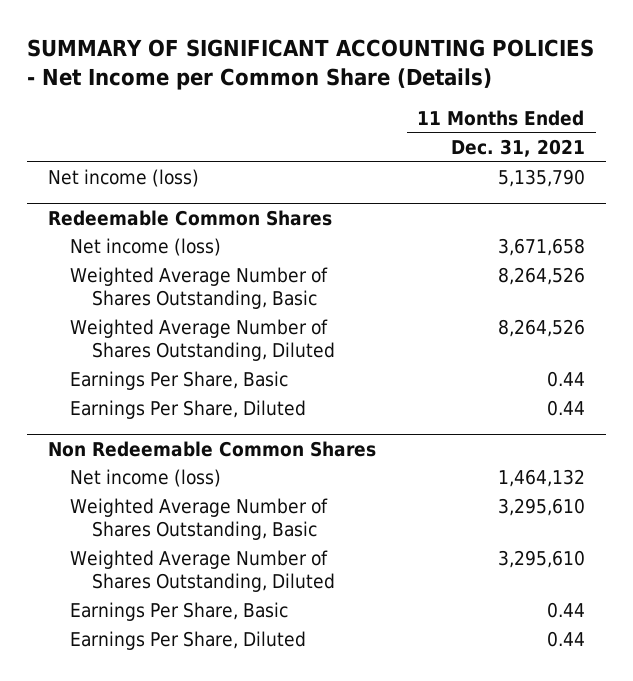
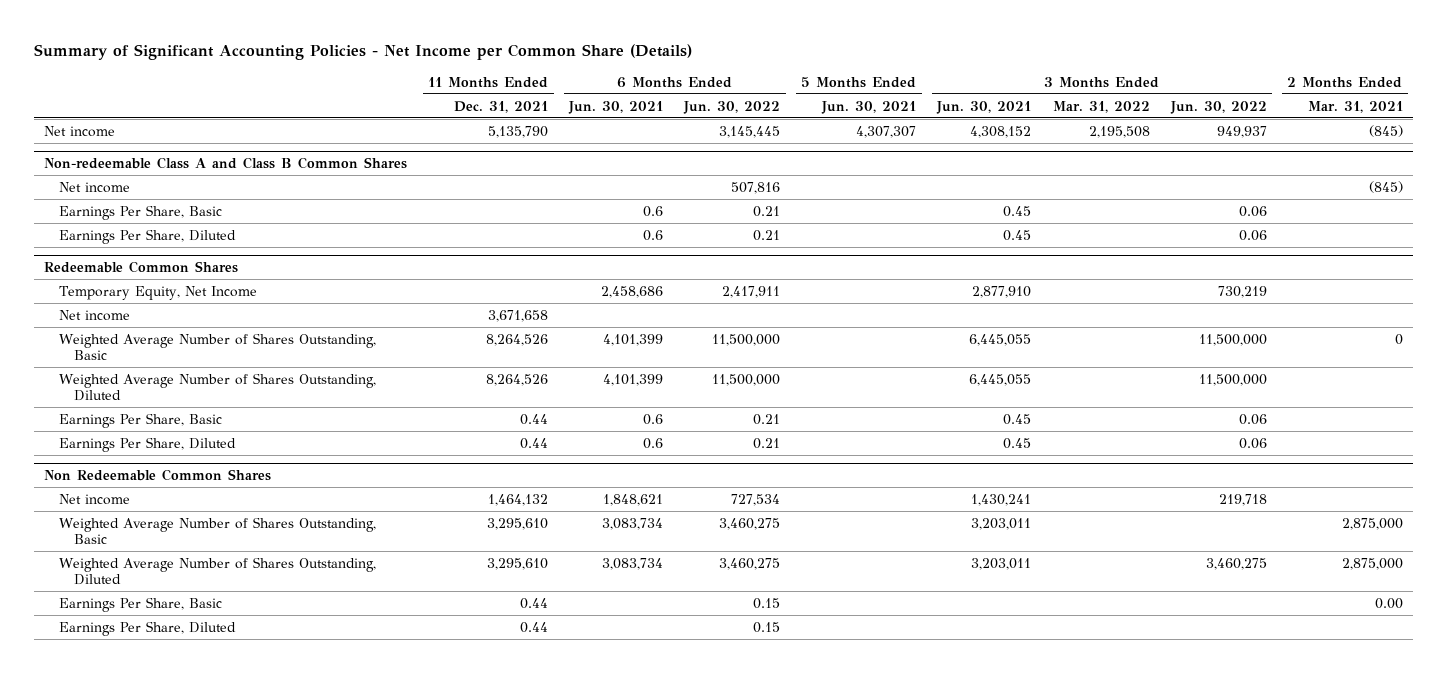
- SUMMARY OF SIGNIFICANT ACCOUNTING POLICIES - Net Income per Common Share (Details)
+ Summary of Significant Accounting Policies - Net Income per Common Share (Details)
- | 11 Months Ended Dec. 31, 2021
+ | 11 Months Ended Dec. 31, 2021 | 6 Months Ended Jun. 30, 2021 | 6 Months Ended Jun. 30, 2022 | 5 Months Ended Jun. 30, 2021 | 3 Months Ended Jun. 30, 2021 | 3 Months Ended Mar. 31, 2022 | 3 Months Ended Jun. 30, 2022 | 2 Months Ended Mar. 31, 2021
- Net income (loss) | 5,135,790
+ Net income | 5,135,790 | | 3,145,445 | 4,307,307 | 4,308,152 | 2,195,508 | 949,937 | (845)
+ Non-redeemable Class A and Class B Common Shares
+ Net income | | | 507,816 | | | | | (845)
+ Earnings Per Share, Basic | | 0.6 | 0.21 | | 0.45 | | 0.06 |
+ Earnings Per Share, Diluted | | 0.6 | 0.21 | | 0.45 | | 0.06 |
@ Redeemable Common Shares
- Net income (loss) | 3,671,658
+ Temporary Equity, Net Income | | 2,458,686 | 2,417,911 | | 2,877,910 | | 730,219 |
+ Net income | 3,671,658 | | | | | | |
@ Non Redeemable Common Shares
- Net income (loss) | 1,464,132
+ Net income | 1,464,132 | 1,848,621 | 727,534 | | 1,430,241 | | 219,718 |

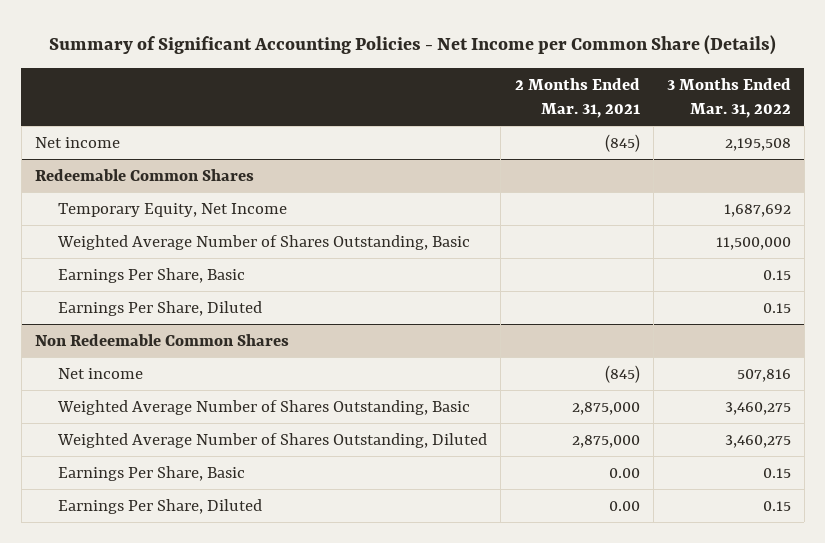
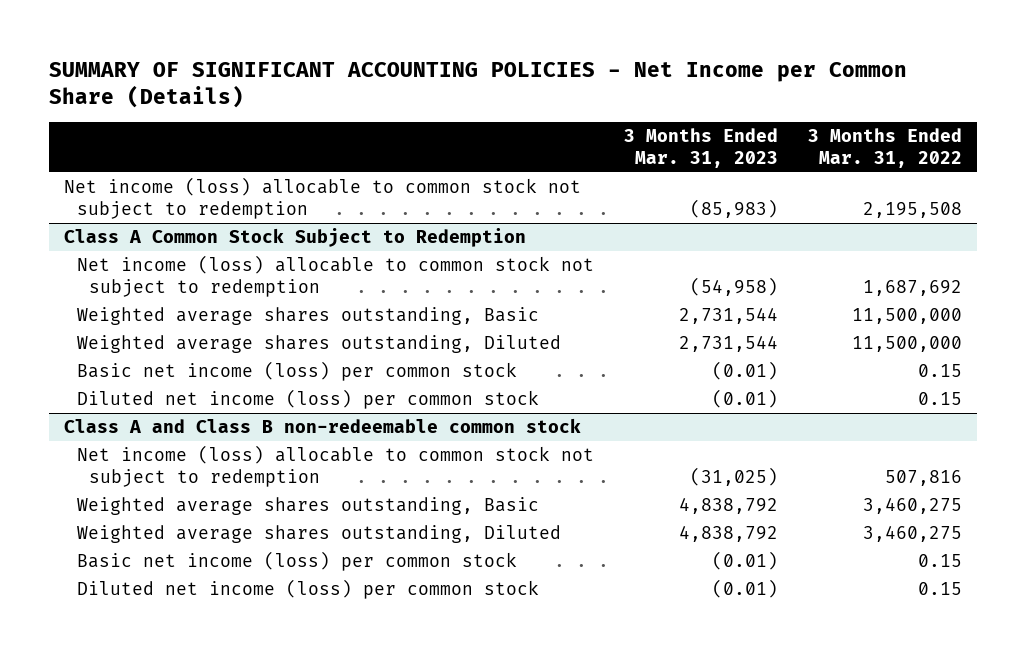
- Summary of Significant Accounting Policies - Net Income per Common Share (Details)
+ SUMMARY OF SIGNIFICANT ACCOUNTING POLICIES - Net Income per Common Share (Details)
- | 2 Months Ended Mar. 31, 2021 | 3 Months Ended Mar. 31, 2022
+ | 3 Months Ended Mar. 31, 2023 | 3 Months Ended Mar. 31, 2022
- Net income | (845) | 2,195,508
- Redeemable Common Shares
- Temporary Equity, Net Income | | 1,687,692
- Weighted Average Number of Shares Outstanding, Basic | | 11,500,000
- Earnings Per Share, Basic | | 0.15
- Earnings Per Share, Diluted | | 0.15
- Non Redeemable Common Shares
- Net income | (845) | 507,816
- Weighted Average Number of Shares Outstanding, Basic | 2,875,000 | 3,460,275
- Weighted Average Number of Shares Outstanding, Diluted | 2,875,000 | 3,460,275
- Earnings Per Share, Basic | 0.00 | 0.15
- Earnings Per Share, Diluted | 0.00 | 0.15
+ Net income (loss) allocable to common stock not subject to redemption | (85,983) | 2,195,508
+ Class A Common Stock Subject to Redemption
+ Net income (loss) allocable to common stock not subject to redemption | (54,958) | 1,687,692
+ Weighted average shares outstanding, Basic | 2,731,544 | 11,500,000
+ Weighted average shares outstanding, Diluted | 2,731,544 | 11,500,000
+ Basic net income (loss) per common stock | (0.01) | 0.15
+ Diluted net income (loss) per common stock | (0.01) | 0.15
+ Class A and Class B non-redeemable common stock
+ Net income (loss) allocable to common stock not subject to redemption | (31,025) | 507,816
+ Weighted average shares outstanding, Basic | 4,838,792 | 3,460,275
+ Weighted average shares outstanding, Diluted | 4,838,792 | 3,460,275
+ Basic net income (loss) per common stock | (0.01) | 0.15
+ Diluted net income (loss) per common stock | (0.01) | 0.15

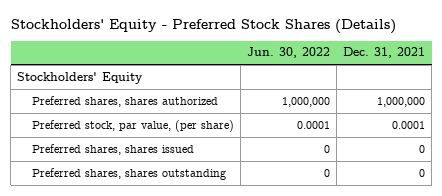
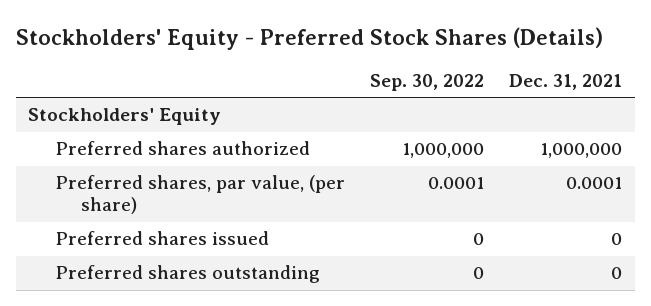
- | Jun. 30, 2022 | Dec. 31, 2021
+ | Sep. 30, 2022 | Dec. 31, 2021
- Preferred shares, shares authorized | 1,000,000 | 1,000,000
- Preferred stock, par value, (per share) | 0.0001 | 0.0001
- Preferred shares, shares issued | 0 | 0
- Preferred shares, shares outstanding | 0 | 0
+ Preferred shares authorized | 1,000,000 | 1,000,000
+ Preferred shares, par value, (per share) | 0.0001 | 0.0001
+ Preferred shares issued | 0 | 0
+ Preferred shares outstanding | 0 | 0

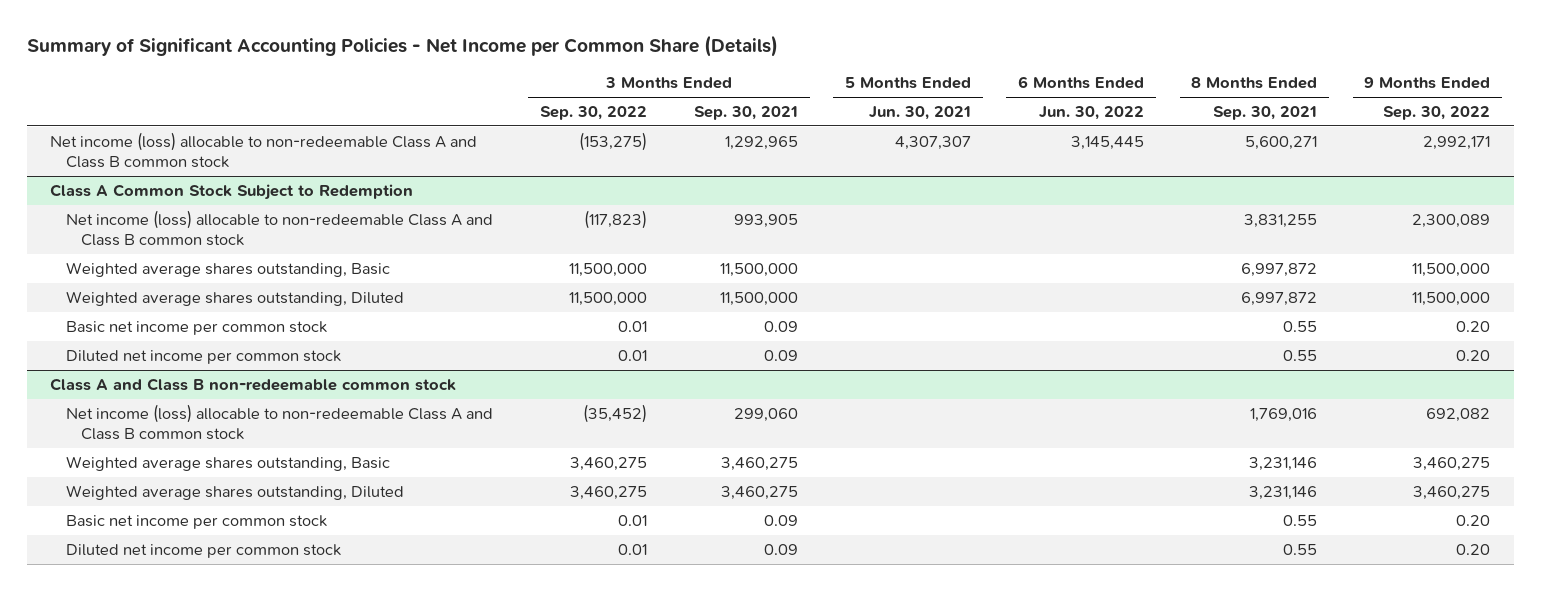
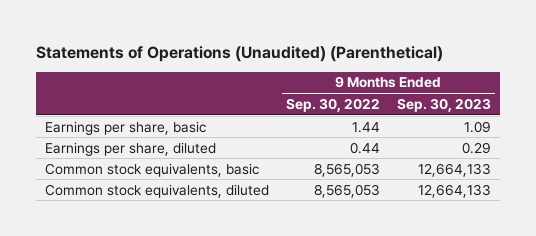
- Summary of Significant Accounting Policies - Net Income per Common Share (Details)
+ Statements of Operations (Unaudited) (Parenthetical)
- | 3 Months Ended Sep. 30, 2022 | 3 Months Ended Sep. 30, 2021 | 5 Months Ended Jun. 30, 2021 | 6 Months Ended Jun. 30, 2022 | 8 Months Ended Sep. 30, 2021 | 9 Months Ended Sep. 30, 2022
+ | 9 Months Ended Sep. 30, 2022 | 9 Months Ended Sep. 30, 2023
- Net income (loss) allocable to non-redeemable Class A and Class B common stock | (153,275) | 1,292,965 | 4,307,307 | 3,145,445 | 5,600,271 | 2,992,171
- Class A Common Stock Subject to Redemption
- Net income (loss) allocable to non-redeemable Class A and Class B common stock | (117,823) | 993,905 | | | 3,831,255 | 2,300,089
- Weighted average shares outstanding, Basic | 11,500,000 | 11,500,000 | | | 6,997,872 | 11,500,000
- Weighted average shares outstanding, Diluted | 11,500,000 | 11,500,000 | | | 6,997,872 | 11,500,000
- Basic net income per common stock | 0.01 | 0.09 | | | 0.55 | 0.20
- Diluted net income per common stock | 0.01 | 0.09 | | | 0.55 | 0.20
- Class A and Class B non-redeemable common stock
- Net income (loss) allocable to non-redeemable Class A and Class B common stock | (35,452) | 299,060 | | | 1,769,016 | 692,082
- Weighted average shares outstanding, Basic | 3,460,275 | 3,460,275 | | | 3,231,146 | 3,460,275
- Weighted average shares outstanding, Diluted | 3,460,275 | 3,460,275 | | | 3,231,146 | 3,460,275
- Basic net income per common stock | 0.01 | 0.09 | | | 0.55 | 0.20
- Diluted net income per common stock | 0.01 | 0.09 | | | 0.55 | 0.20
+ Earnings per share, basic | 1.44 | 1.09
+ Earnings per share, diluted | 0.44 | 0.29
+ Common stock equivalents, basic | 8,565,053 | 12,664,133
+ Common stock equivalents, diluted | 8,565,053 | 12,664,133

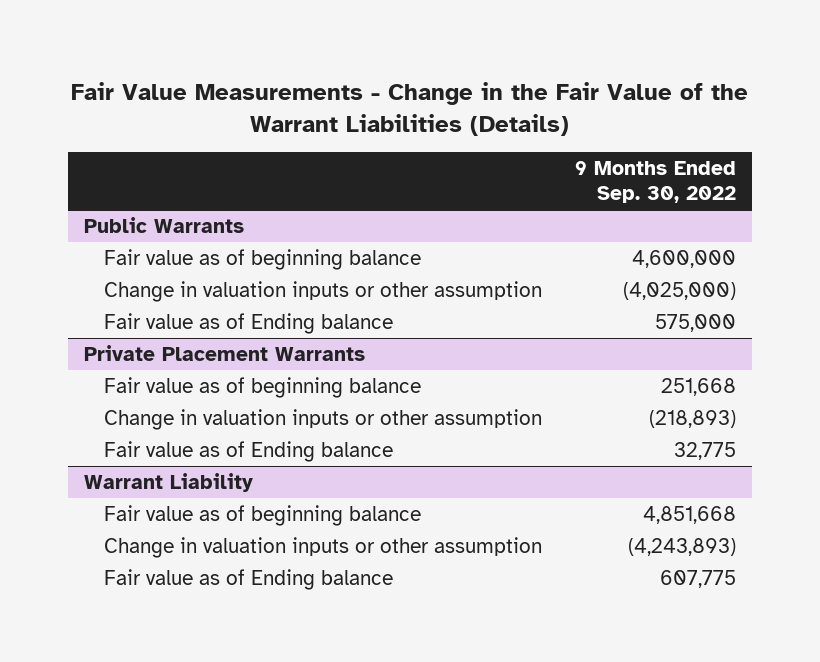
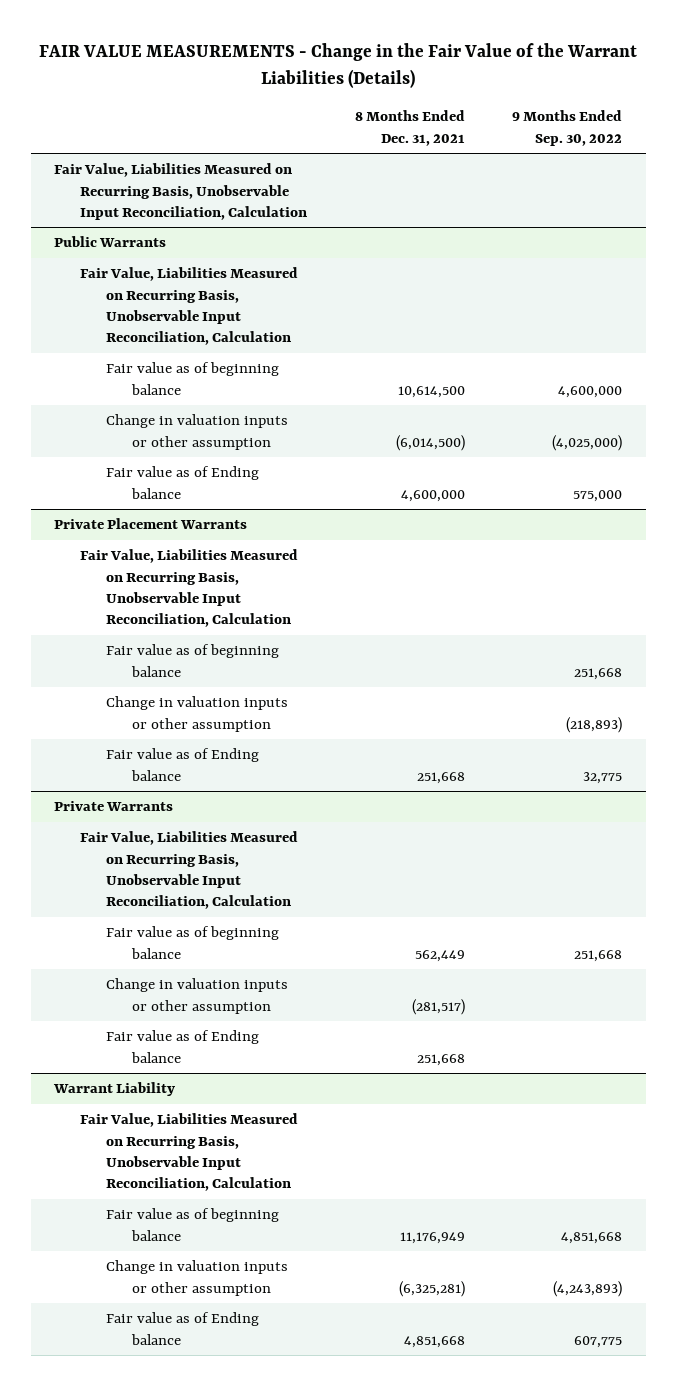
- Fair Value Measurements - Change in the Fair Value of the Warrant Liabilities (Details)
+ FAIR VALUE MEASUREMENTS - Change in the Fair Value of the Warrant Liabilities (Details)
- | 9 Months Ended Sep. 30, 2022
+ | 8 Months Ended Dec. 31, 2021 | 9 Months Ended Sep. 30, 2022
+ Fair Value, Liabilities Measured on Recurring Basis, Unobservable Input Reconciliation, Calculation
@ Public Warrants
+ Fair Value, Liabilities Measured on Recurring Basis, Unobservable Input Reconciliation, Calculation
@ Private Placement Warrants
+ Fair Value, Liabilities Measured on Recurring Basis, Unobservable Input Reconciliation, Calculation
+ Private Warrants
+ Fair Value, Liabilities Measured on Recurring Basis, Unobservable Input Reconciliation, Calculation
+ Fair value as of beginning balance | 562,449 | 251,668
+ Change in valuation inputs or other assumption | (281,517) |
+ Fair value as of Ending balance | 251,668 |
@ Warrant Liability
+ Fair Value, Liabilities Measured on Recurring Basis, Unobservable Input Reconciliation, Calculation

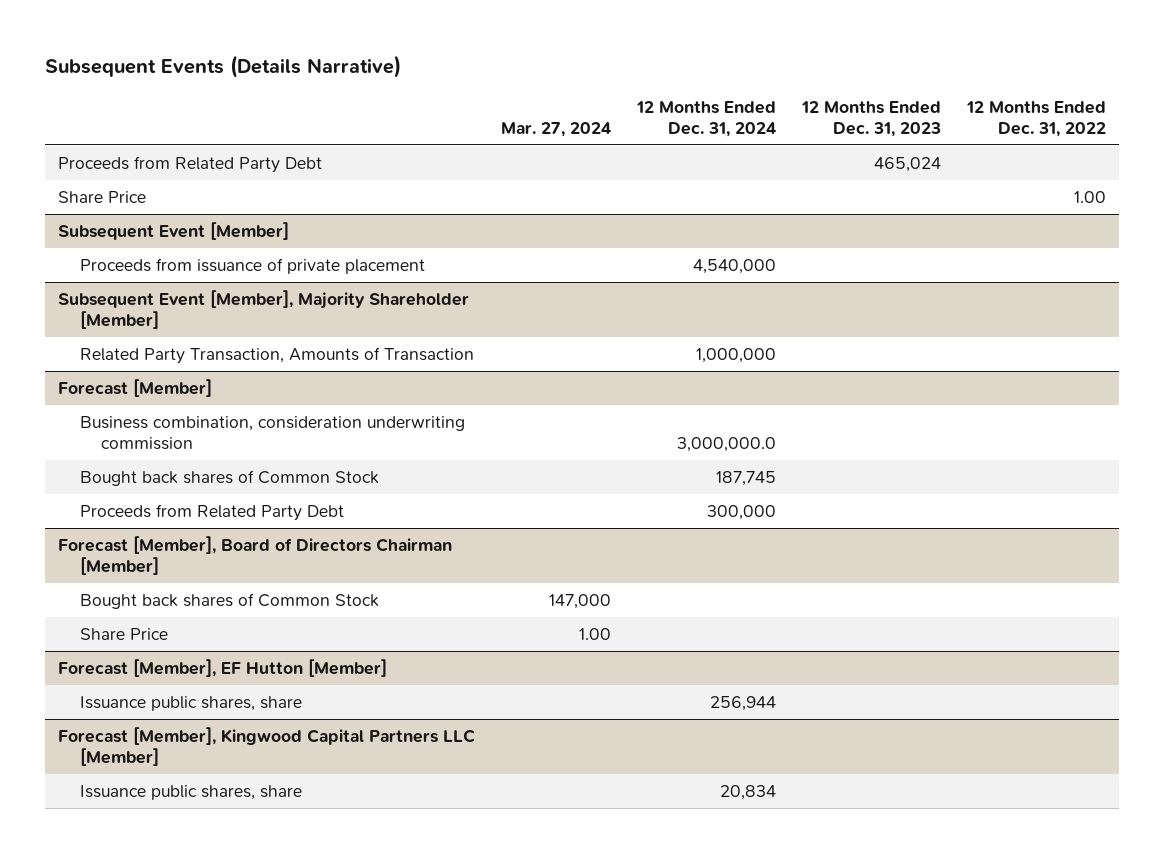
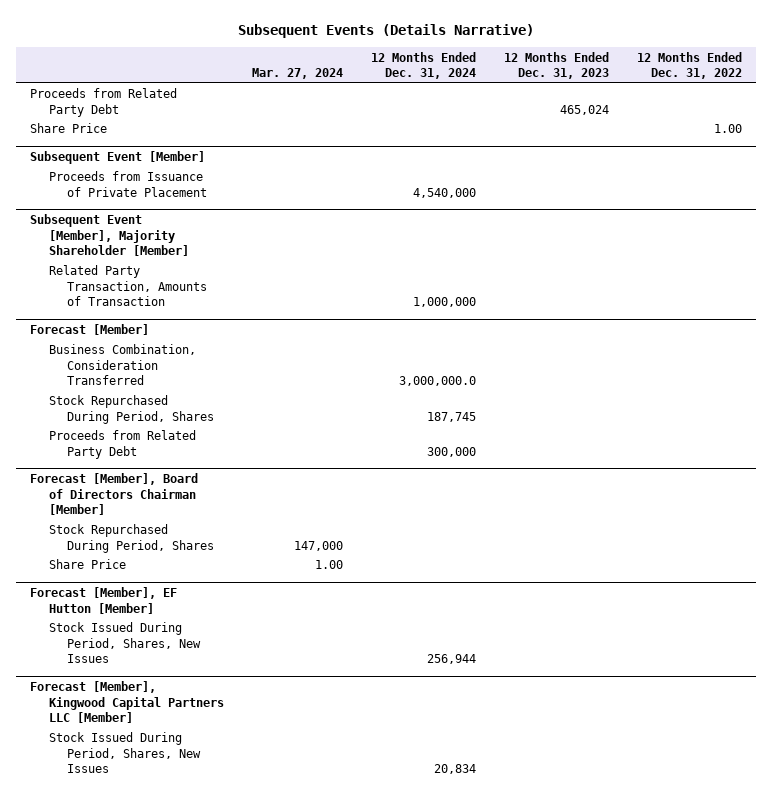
@ Subsequent Event [Member]
- Proceeds from issuance of private placement | | 4,540,000 | |
+ Proceeds from Issuance of Private Placement | | 4,540,000 | |
@ Forecast [Member]
- Business combination, consideration underwriting commission | | 3,000,000.0 | |
- Bought back shares of Common Stock | | 187,745 | |
+ Business Combination, Consideration Transferred | | 3,000,000.0 | |
+ Stock Repurchased During Period, Shares | | 187,745 | |
@ Forecast [Member], Board of Directors Chairman [Member]
- Bought back shares of Common Stock | 147,000 | | |
+ Stock Repurchased During Period, Shares | 147,000 | | |
@ Forecast [Member], EF Hutton [Member]
- Issuance public shares, share | | 256,944 | |
+ Stock Issued During Period, Shares, New Issues | | 256,944 | |
@ Forecast [Member], Kingwood Capital Partners LLC [Member]
- Issuance public shares, share | | 20,834 | |
+ Stock Issued During Period, Shares, New Issues | | 20,834 | |

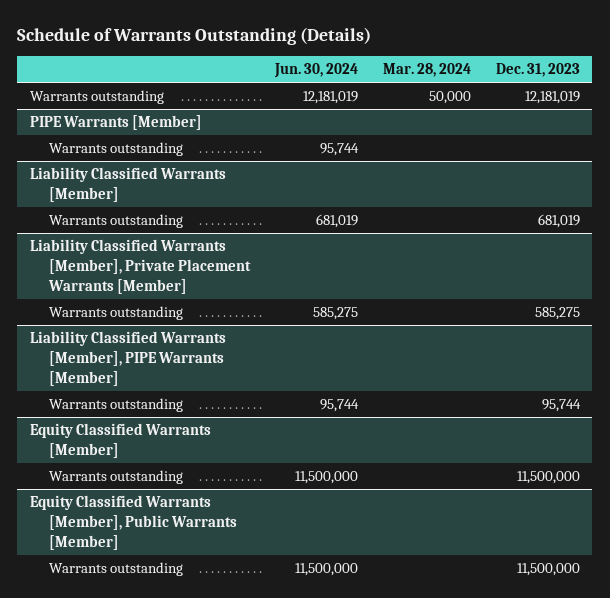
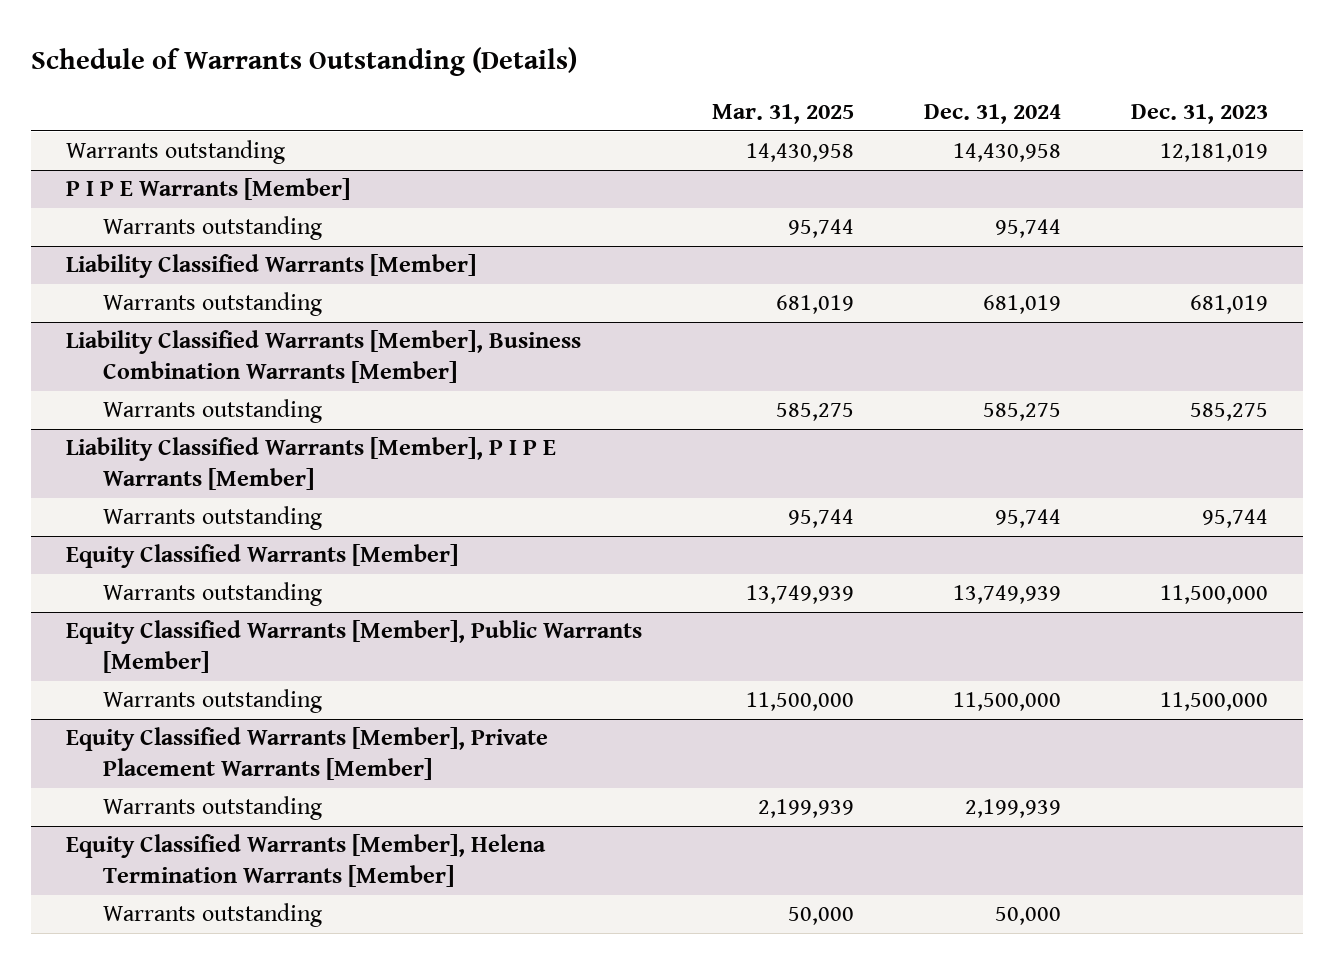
- | Jun. 30, 2024 | Mar. 28, 2024 | Dec. 31, 2023
+ | Mar. 31, 2025 | Dec. 31, 2024 | Dec. 31, 2023
- PIPE Warrants [Member]
+ P I P E Warrants [Member]
- Liability Classified Warrants [Member], Private Placement Warrants [Member]
+ Liability Classified Warrants [Member], Business Combination Warrants [Member]
- Liability Classified Warrants [Member], PIPE Warrants [Member]
+ Liability Classified Warrants [Member], P I P E Warrants [Member]
+ Equity Classified Warrants [Member], Private Placement Warrants [Member]
+ Warrants outstanding | 2,199,939 | 2,199,939 |
+ Equity Classified Warrants [Member], Helena Termination Warrants [Member]
+ Warrants outstanding | 50,000 | 50,000 |

